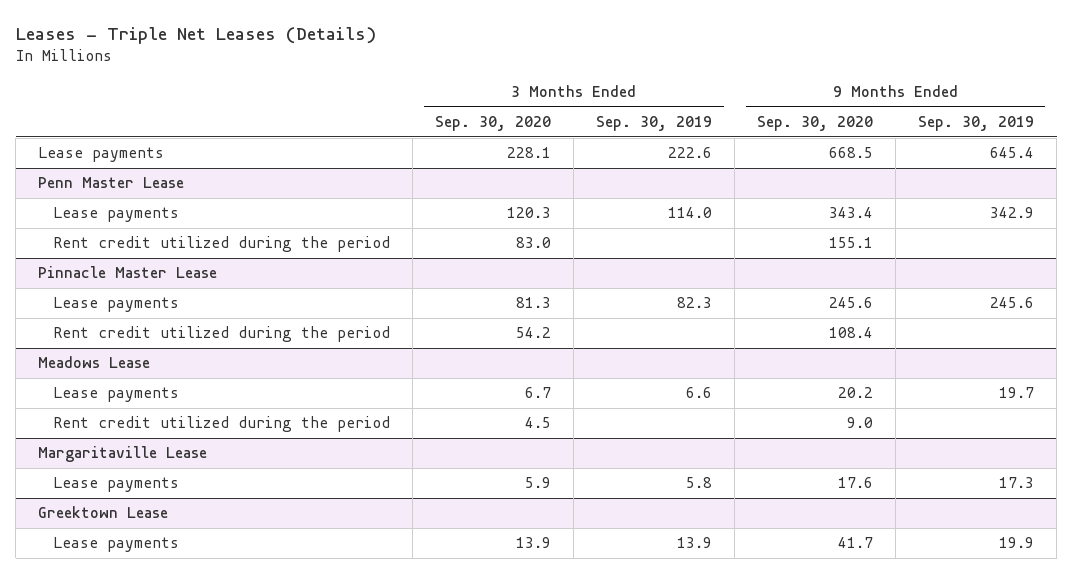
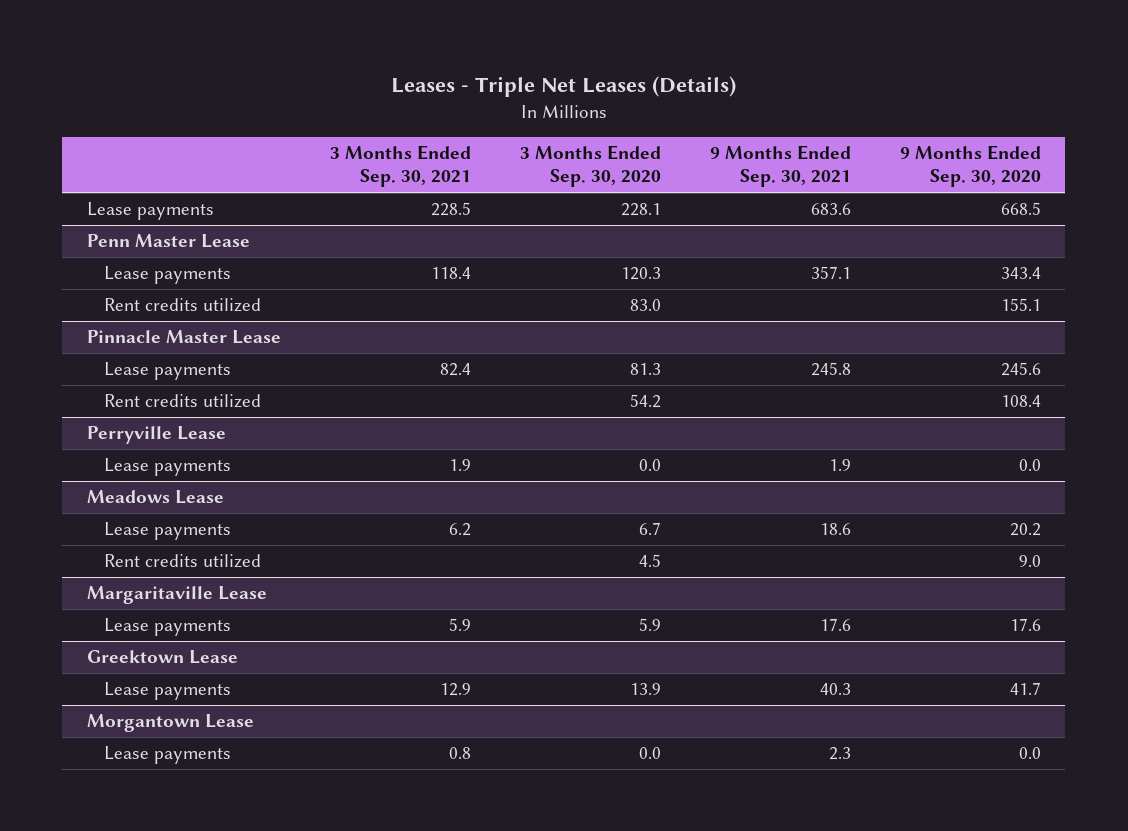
- | 3 Months Ended Sep. 30, 2020 | 3 Months Ended Sep. 30, 2019 | 9 Months Ended Sep. 30, 2020 | 9 Months Ended Sep. 30, 2019
+ | 3 Months Ended Sep. 30, 2021 | 3 Months Ended Sep. 30, 2020 | 9 Months Ended Sep. 30, 2021 | 9 Months Ended Sep. 30, 2020
@ Penn Master Lease
- Rent credit utilized during the period | 83.0 | | 155.1 |
+ Rent credits utilized | | 83.0 | | 155.1
@ Pinnacle Master Lease
- Rent credit utilized during the period | 54.2 | | 108.4 |
+ Rent credits utilized | | 54.2 | | 108.4
+ Perryville Lease
+ Lease payments | 1.9 | 0.0 | 1.9 | 0.0
@ Meadows Lease
- Rent credit utilized during the period | 4.5 | | 9.0 |
+ Rent credits utilized | | 4.5 | | 9.0
+ Morgantown Lease
+ Lease payments | 0.8 | 0.0 | 2.3 | 0.0

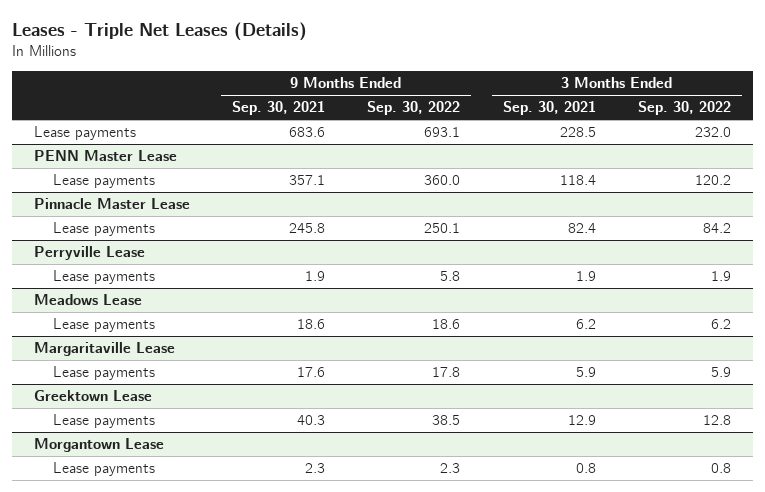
- | 3 Months Ended Sep. 30, 2021 | 3 Months Ended Sep. 30, 2020 | 9 Months Ended Sep. 30, 2021 | 9 Months Ended Sep. 30, 2020
+ | 9 Months Ended Sep. 30, 2021 | 9 Months Ended Sep. 30, 2022 | 3 Months Ended Sep. 30, 2021 | 3 Months Ended Sep. 30, 2022
- Penn Master Lease
+ PENN Master Lease
- Rent credits utilized | | 83.0 | | 155.1
@ Pinnacle Master Lease
- Rent credits utilized | | 54.2 | | 108.4
@ Meadows Lease
- Rent credits utilized | | 4.5 | | 9.0

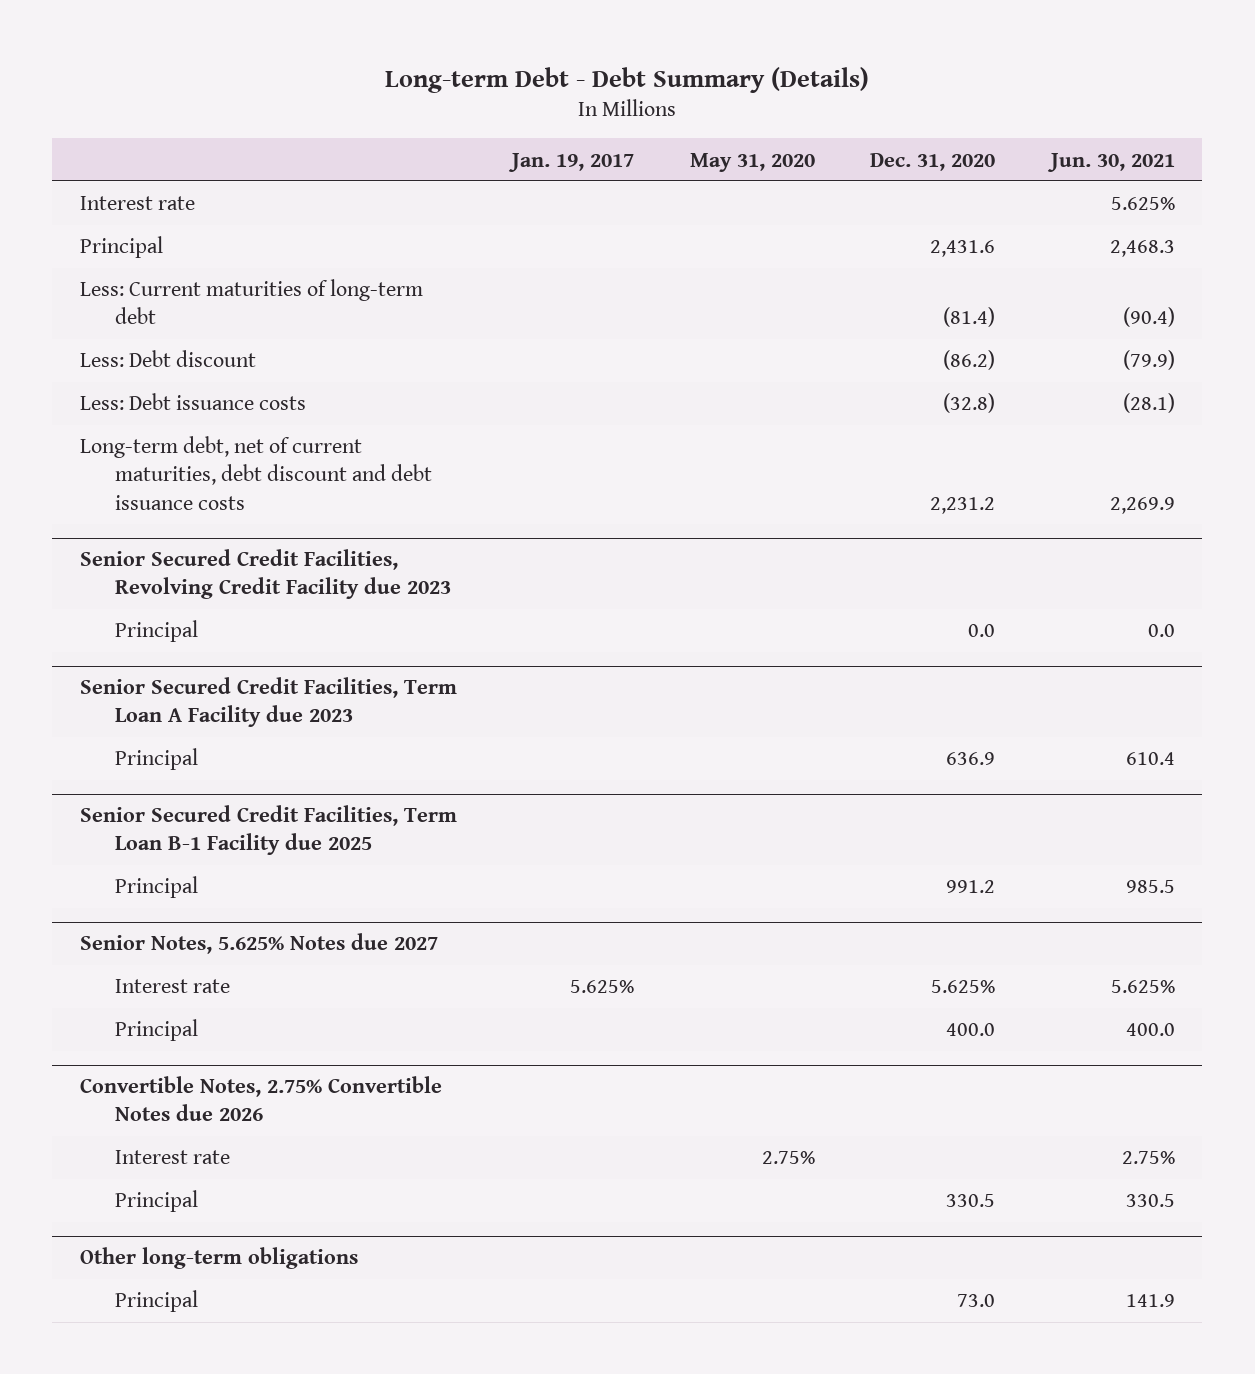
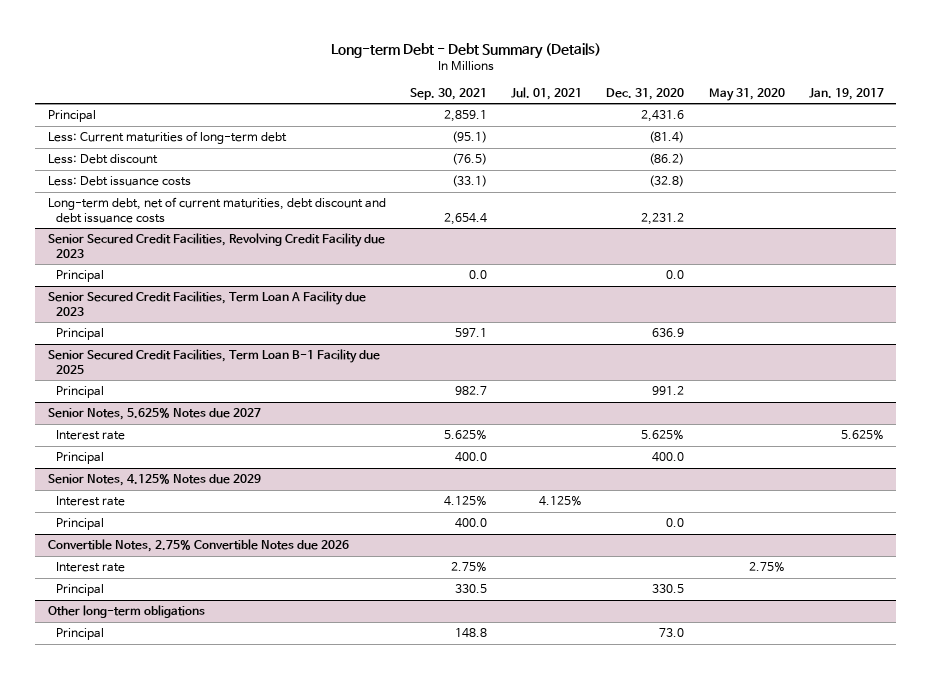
- | Jan. 19, 2017 | May 31, 2020 | Dec. 31, 2020 | Jun. 30, 2021
+ | Sep. 30, 2021 | Jul. 01, 2021 | Dec. 31, 2020 | May 31, 2020 | Jan. 19, 2017
- Interest rate | | | | 5.625%
+ Senior Notes, 4.125% Notes due 2029
+ Interest rate | 4.125% | 4.125% | | |
+ Principal | 400.0 | | 0.0 | |

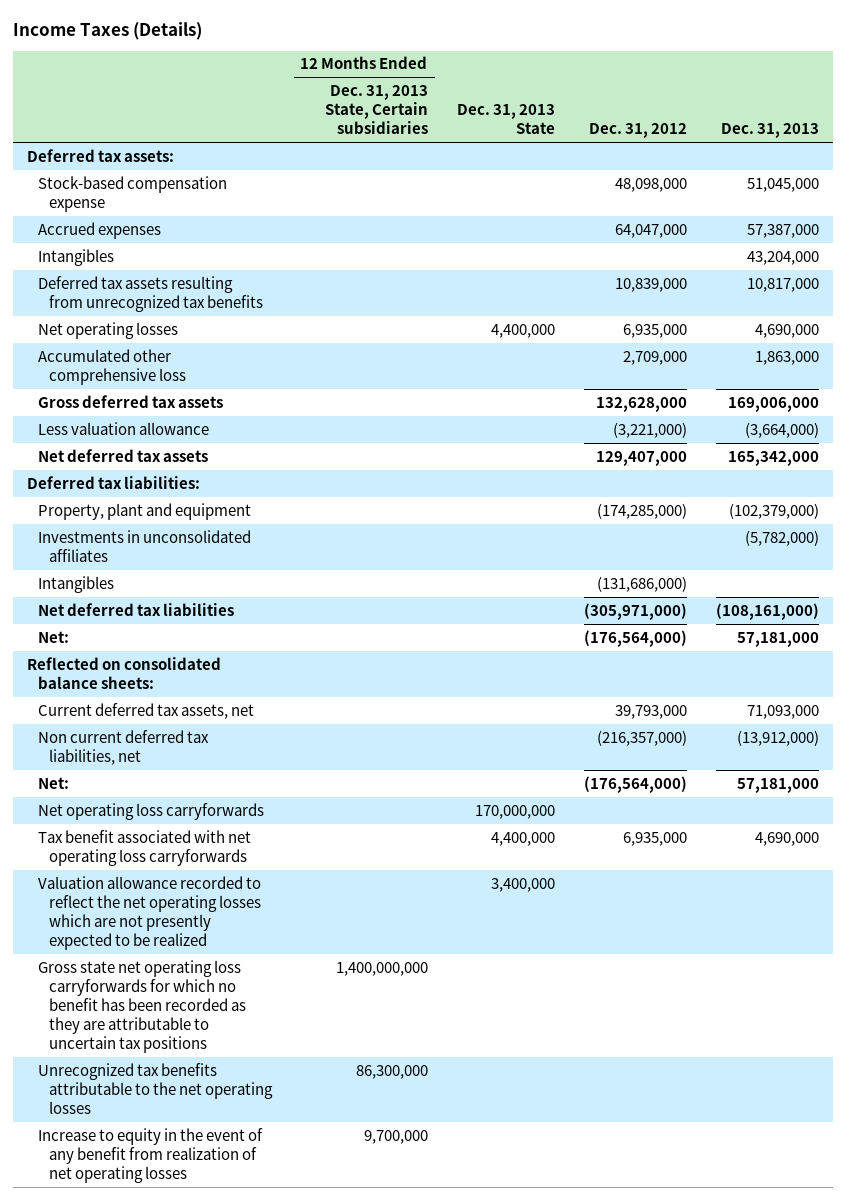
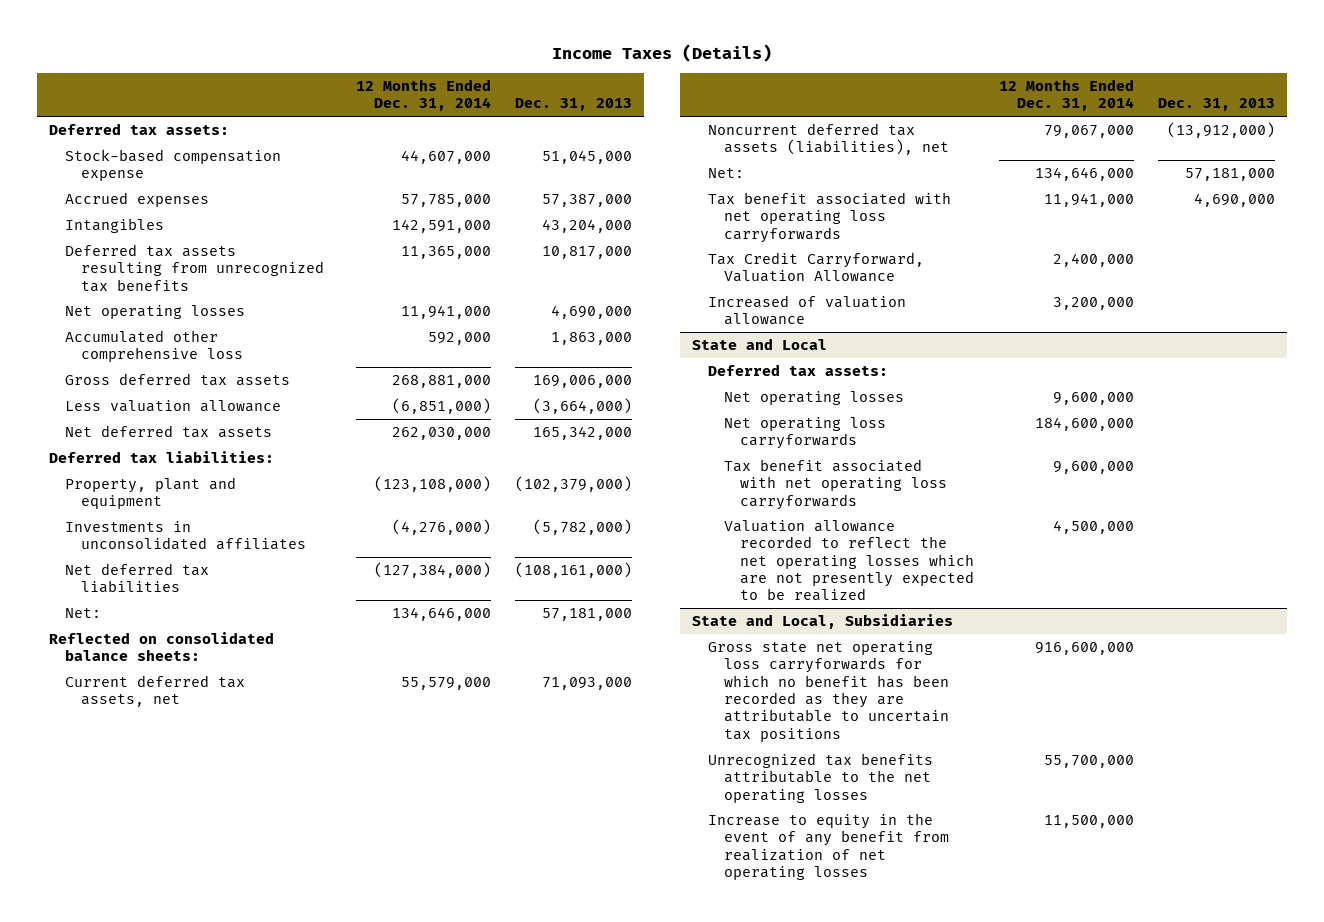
- | 12 Months Ended Dec. 31, 2013 State, Certain subsidiaries | Dec. 31, 2013 State | Dec. 31, 2012 | Dec. 31, 2013
+ | 12 Months Ended Dec. 31, 2014 | Dec. 31, 2013
- Intangibles | | | (131,686,000) |
- Non current deferred tax liabilities, net | | | (216,357,000) | (13,912,000)
+ Noncurrent deferred tax assets (liabilities), net | 79,067,000 | (13,912,000)
- Net operating loss carryforwards | | 170,000,000 | |
+ Tax Credit Carryforward, Valuation Allowance | 2,400,000 |
+ Increased of valuation allowance | 3,200,000 |
+ State and Local
+ Deferred tax assets:
+ Net operating losses | 9,600,000 |
+ Net operating loss carryforwards | 184,600,000 |
+ Tax benefit associated with net operating loss carryforwards | 9,600,000 |
+ State and Local, Subsidiaries

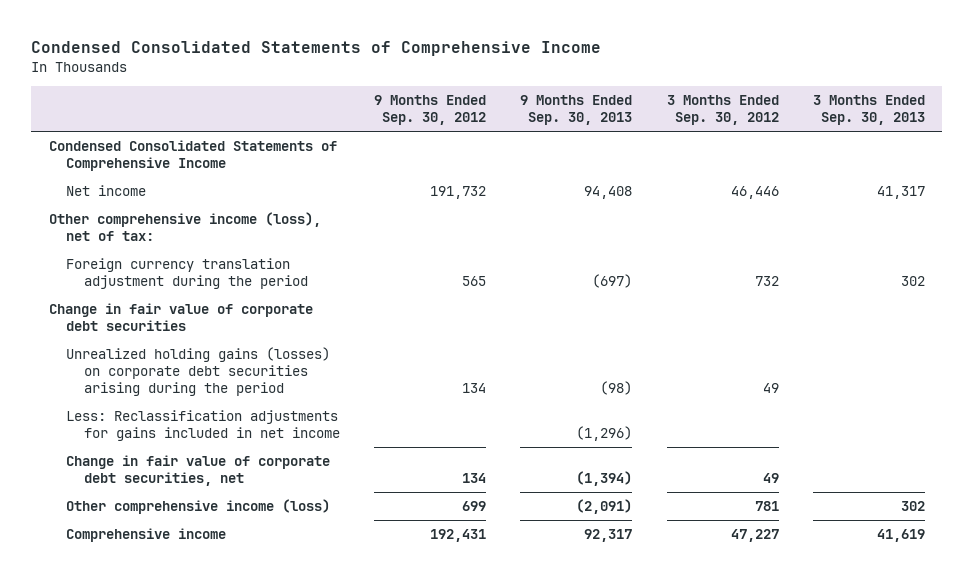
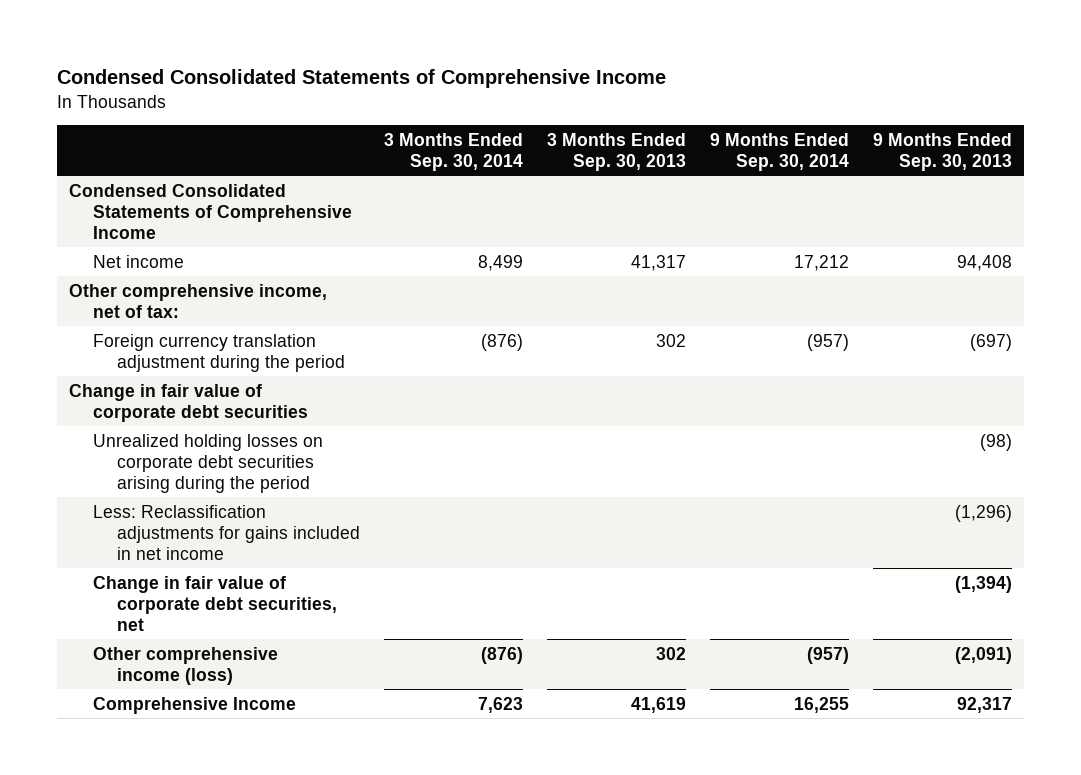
- | 9 Months Ended Sep. 30, 2012 | 9 Months Ended Sep. 30, 2013 | 3 Months Ended Sep. 30, 2012 | 3 Months Ended Sep. 30, 2013
+ | 3 Months Ended Sep. 30, 2014 | 3 Months Ended Sep. 30, 2013 | 9 Months Ended Sep. 30, 2014 | 9 Months Ended Sep. 30, 2013
- Other comprehensive income (loss), net of tax:
+ Other comprehensive income, net of tax:
- Unrealized holding gains (losses) on corporate debt securities arising during the period | 134 | (98) | 49 |
+ Unrealized holding losses on corporate debt securities arising during the period | | | | (98)
- Comprehensive income | 192,431 | 92,317 | 47,227 | 41,619
+ Comprehensive Income | 7,623 | 41,619 | 16,255 | 92,317

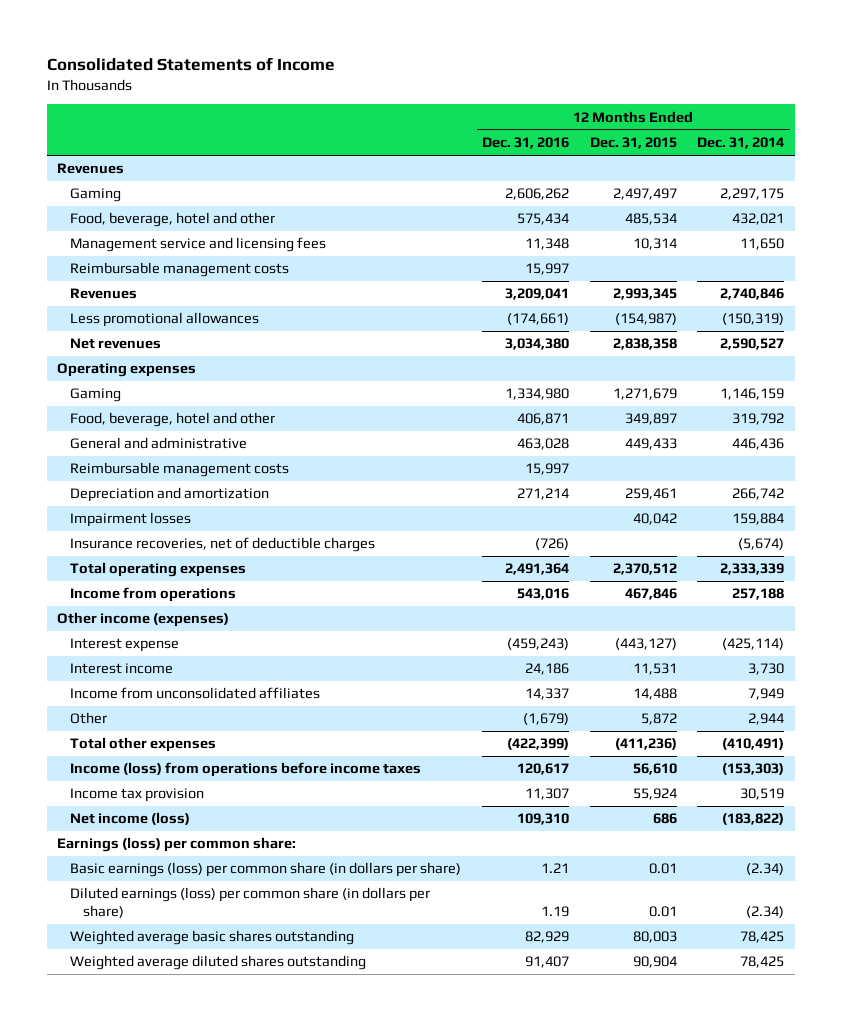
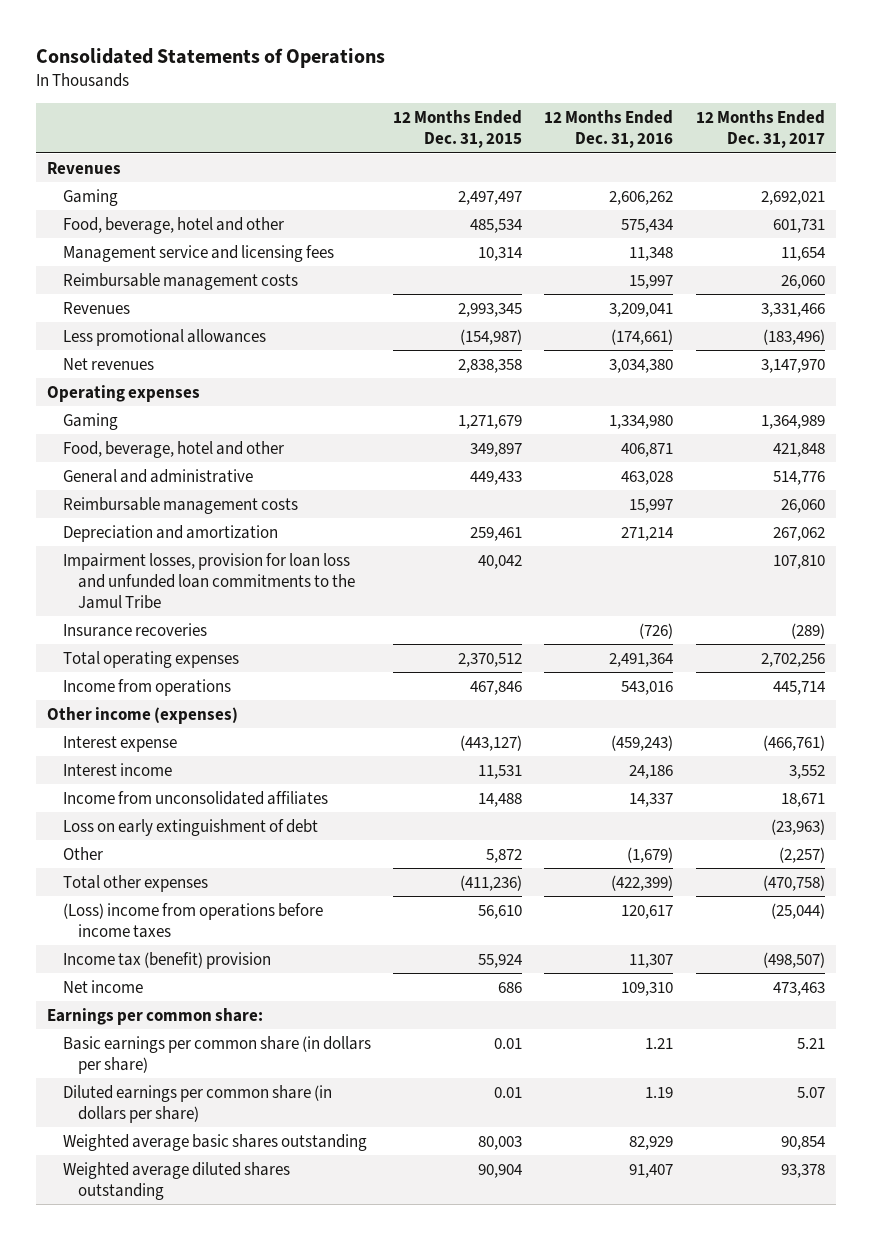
- Consolidated Statements of Income
+ Consolidated Statements of Operations
- | 12 Months Ended Dec. 31, 2016 | 12 Months Ended Dec. 31, 2015 | 12 Months Ended Dec. 31, 2014
+ | 12 Months Ended Dec. 31, 2015 | 12 Months Ended Dec. 31, 2016 | 12 Months Ended Dec. 31, 2017
- Impairment losses | | 40,042 | 159,884
- Insurance recoveries, net of deductible charges | (726) | | (5,674)
+ Impairment losses, provision for loan loss and unfunded loan commitments to the Jamul Tribe | 40,042 | | 107,810
+ Insurance recoveries | | (726) | (289)
+ Loss on early extinguishment of debt | | | (23,963)
- Income (loss) from operations before income taxes | 120,617 | 56,610 | (153,303)
- Income tax provision | 11,307 | 55,924 | 30,519
- Net income (loss) | 109,310 | 686 | (183,822)
- Earnings (loss) per common share:
- Basic earnings (loss) per common share (in dollars per share) | 1.21 | 0.01 | (2.34)
- Diluted earnings (loss) per common share (in dollars per share) | 1.19 | 0.01 | (2.34)
+ (Loss) income from operations before income taxes | 56,610 | 120,617 | (25,044)
+ Income tax (benefit) provision | 55,924 | 11,307 | (498,507)
+ Net income | 686 | 109,310 | 473,463
+ Earnings per common share:
+ Basic earnings per common share (in dollars per share) | 0.01 | 1.21 | 5.21
+ Diluted earnings per common share (in dollars per share) | 0.01 | 1.19 | 5.07

